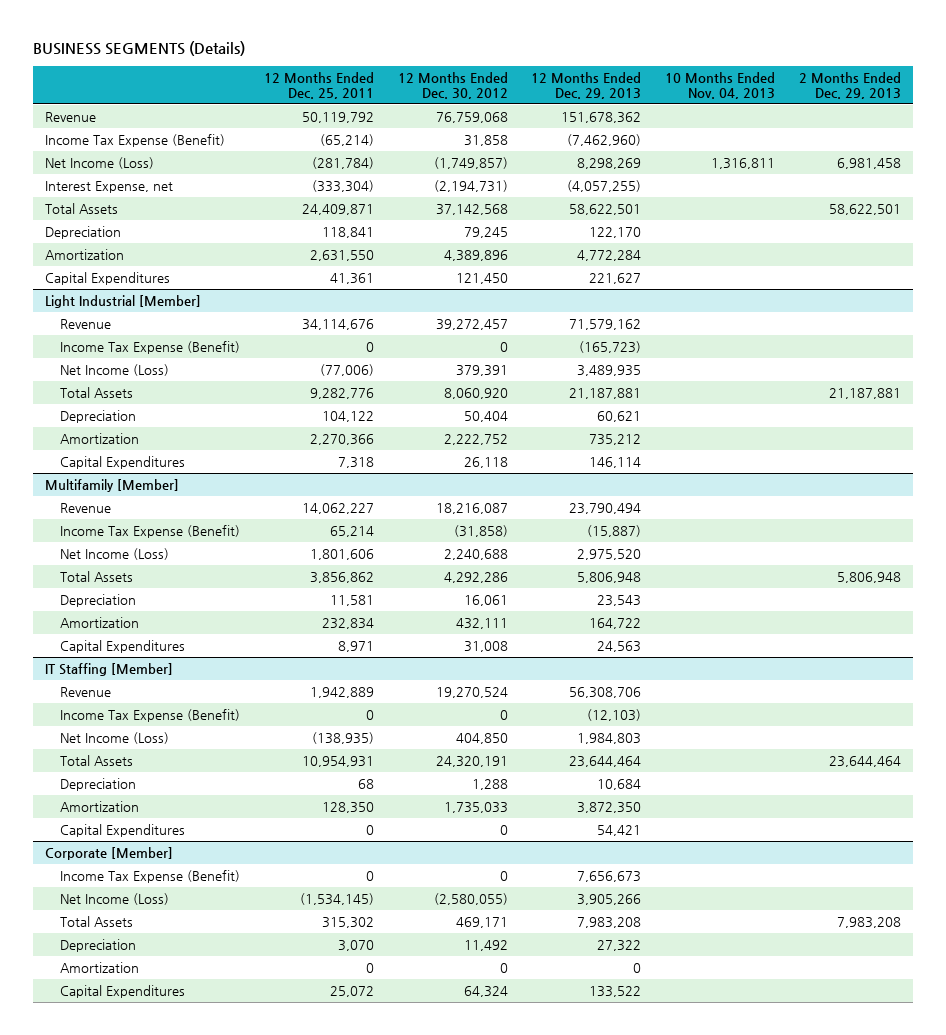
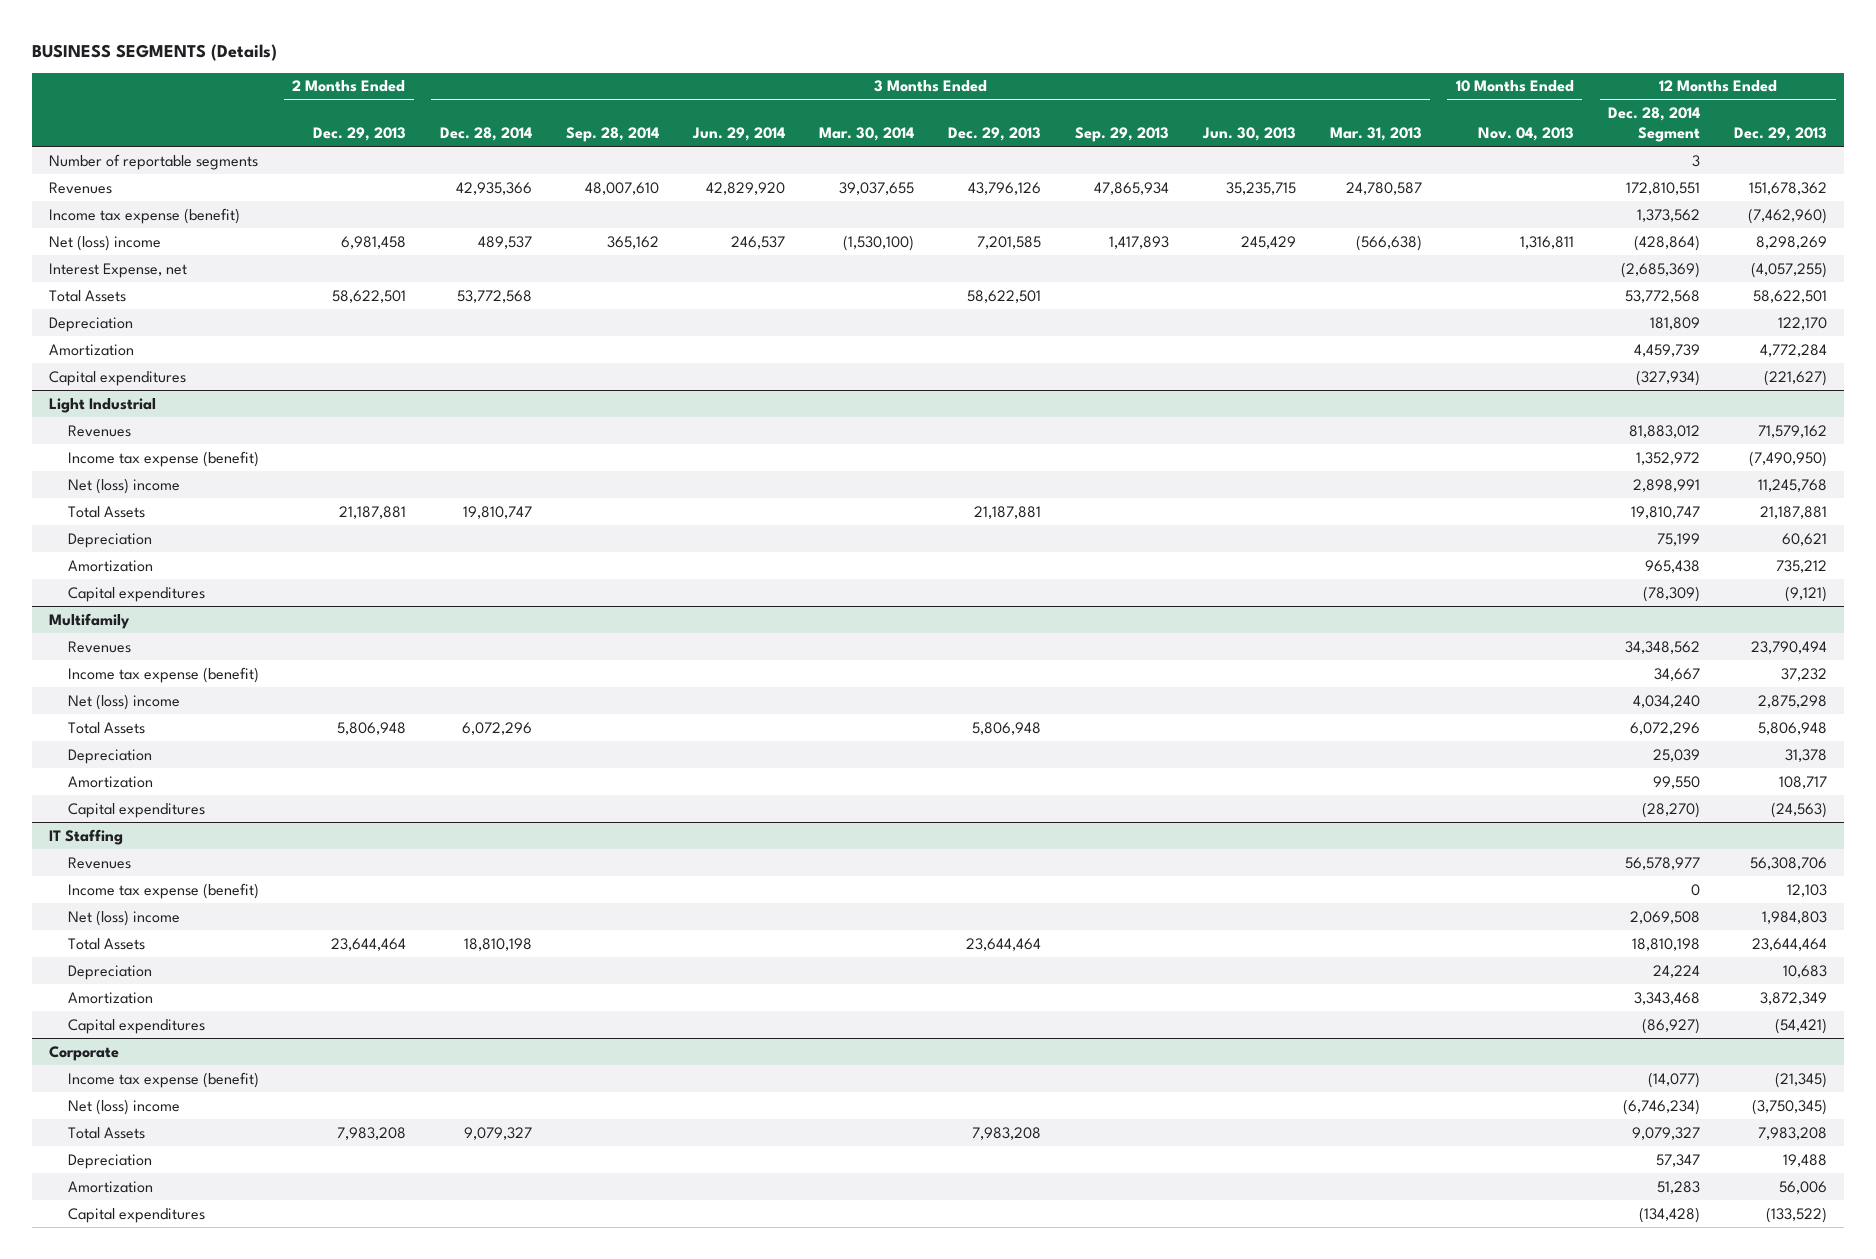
- | 12 Months Ended Dec. 25, 2011 | 12 Months Ended Dec. 30, 2012 | 12 Months Ended Dec. 29, 2013 | 10 Months Ended Nov. 04, 2013 | 2 Months Ended Dec. 29, 2013
+ | 2 Months Ended Dec. 29, 2013 | 3 Months Ended Dec. 28, 2014 | 3 Months Ended Sep. 28, 2014 | 3 Months Ended Jun. 29, 2014 | 3 Months Ended Mar. 30, 2014 | 3 Months Ended Dec. 29, 2013 | 3 Months Ended Sep. 29, 2013 | 3 Months Ended Jun. 30, 2013 | 3 Months Ended Mar. 31, 2013 | 10 Months Ended Nov. 04, 2013 | 12 Months Ended Dec. 28, 2014 Segment | 12 Months Ended Dec. 29, 2013
- Revenue | 50,119,792 | 76,759,068 | 151,678,362 | |
- Income Tax Expense (Benefit) | (65,214) | 31,858 | (7,462,960) | |
- Net Income (Loss) | (281,784) | (1,749,857) | 8,298,269 | 1,316,811 | 6,981,458
+ Number of reportable segments | | | | | | | | | | | 3 |
+ Revenues | | 42,935,366 | 48,007,610 | 42,829,920 | 39,037,655 | 43,796,126 | 47,865,934 | 35,235,715 | 24,780,587 | | 172,810,551 | 151,678,362
+ Income tax expense (benefit) | | | | | | | | | | | 1,373,562 | (7,462,960)
+ Net (loss) income | 6,981,458 | 489,537 | 365,162 | 246,537 | (1,530,100) | 7,201,585 | 1,417,893 | 245,429 | (566,638) | 1,316,811 | (428,864) | 8,298,269
- Capital Expenditures | 41,361 | 121,450 | 221,627 | |
- Light Industrial [Member]
- Revenue | 34,114,676 | 39,272,457 | 71,579,162 | |
- Income Tax Expense (Benefit) | 0 | 0 | (165,723) | |
- Net Income (Loss) | (77,006) | 379,391 | 3,489,935 | |
+ Capital expenditures | | | | | | | | | | | (327,934) | (221,627)
+ Light Industrial
+ Revenues | | | | | | | | | | | 81,883,012 | 71,579,162
+ Income tax expense (benefit) | | | | | | | | | | | 1,352,972 | (7,490,950)
+ Net (loss) income | | | | | | | | | | | 2,898,991 | 11,245,768
- Capital Expenditures | 7,318 | 26,118 | 146,114 | |
- Multifamily [Member]
- Revenue | 14,062,227 | 18,216,087 | 23,790,494 | |
- Income Tax Expense (Benefit) | 65,214 | (31,858) | (15,887) | |
- Net Income (Loss) | 1,801,606 | 2,240,688 | 2,975,520 | |
+ Capital expenditures | | | | | | | | | | | (78,309) | (9,121)
+ Multifamily
+ Revenues | | | | | | | | | | | 34,348,562 | 23,790,494
+ Income tax expense (benefit) | | | | | | | | | | | 34,667 | 37,232
+ Net (loss) income | | | | | | | | | | | 4,034,240 | 2,875,298
- Depreciation | 11,581 | 16,061 | 23,543 | |
- Amortization | 232,834 | 432,111 | 164,722 | |
- Capital Expenditures | 8,971 | 31,008 | 24,563 | |
- IT Staffing [Member]
- Revenue | 1,942,889 | 19,270,524 | 56,308,706 | |
- Income Tax Expense (Benefit) | 0 | 0 | (12,103) | |
- Net Income (Loss) | (138,935) | 404,850 | 1,984,803 | |
+ Depreciation | | | | | | | | | | | 25,039 | 31,378
+ Amortization | | | | | | | | | | | 99,550 | 108,717
+ Capital expenditures | | | | | | | | | | | (28,270) | (24,563)
+ IT Staffing
+ Revenues | | | | | | | | | | | 56,578,977 | 56,308,706
+ Income tax expense (benefit) | | | | | | | | | | | 0 | 12,103
+ Net (loss) income | | | | | | | | | | | 2,069,508 | 1,984,803
- Depreciation | 68 | 1,288 | 10,684 | |
- Amortization | 128,350 | 1,735,033 | 3,872,350 | |
- Capital Expenditures | 0 | 0 | 54,421 | |
- Corporate [Member]
- Income Tax Expense (Benefit) | 0 | 0 | 7,656,673 | |
- Net Income (Loss) | (1,534,145) | (2,580,055) | 3,905,266 | |
+ Depreciation | | | | | | | | | | | 24,224 | 10,683
+ Amortization | | | | | | | | | | | 3,343,468 | 3,872,349
+ Capital expenditures | | | | | | | | | | | (86,927) | (54,421)
+ Corporate
+ Income tax expense (benefit) | | | | | | | | | | | (14,077) | (21,345)
+ Net (loss) income | | | | | | | | | | | (6,746,234) | (3,750,345)
- Depreciation | 3,070 | 11,492 | 27,322 | |
- Amortization | 0 | 0 | 0 | |
- Capital Expenditures | 25,072 | 64,324 | 133,522 | |
+ Depreciation | | | | | | | | | | | 57,347 | 19,488
+ Amortization | | | | | | | | | | | 51,283 | 56,006
+ Capital expenditures | | | | | | | | | | | (134,428) | (133,522)

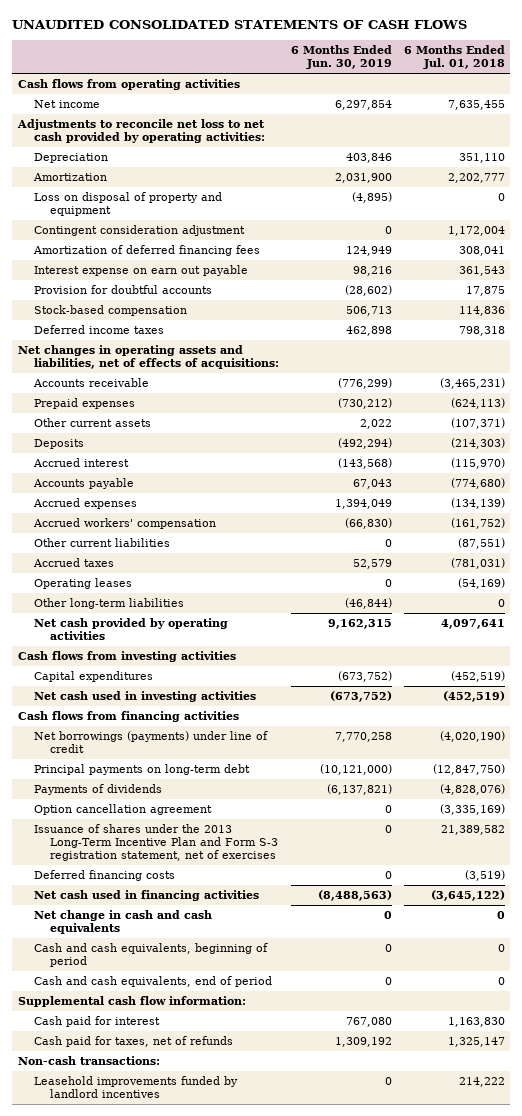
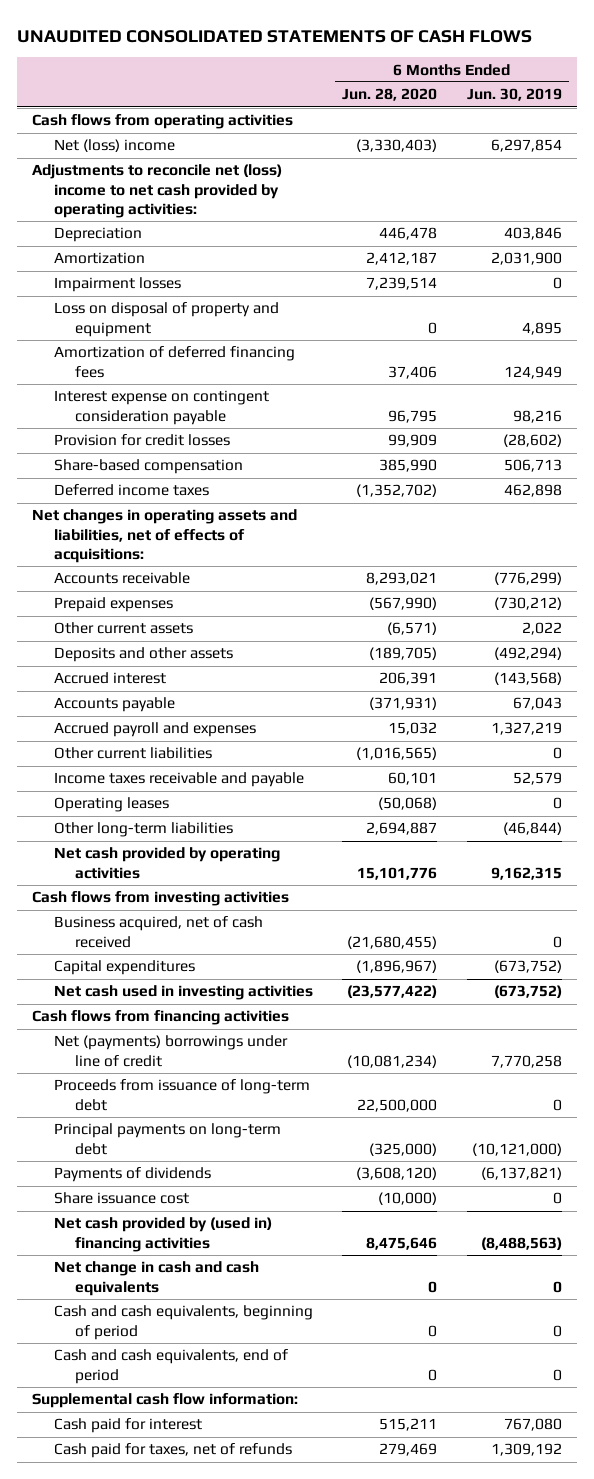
- | 6 Months Ended Jun. 30, 2019 | 6 Months Ended Jul. 01, 2018
+ | 6 Months Ended Jun. 28, 2020 | 6 Months Ended Jun. 30, 2019
- Net income | 6,297,854 | 7,635,455
- Adjustments to reconcile net loss to net cash provided by operating activities:
+ Net (loss) income | (3,330,403) | 6,297,854
+ Adjustments to reconcile net (loss) income to net cash provided by operating activities:
- Loss on disposal of property and equipment | (4,895) | 0
- Contingent consideration adjustment | 0 | 1,172,004
+ Impairment losses | 7,239,514 | 0
+ Loss on disposal of property and equipment | 0 | 4,895
- Interest expense on earn out payable | 98,216 | 361,543
- Provision for doubtful accounts | (28,602) | 17,875
- Stock-based compensation | 506,713 | 114,836
+ Interest expense on contingent consideration payable | 96,795 | 98,216
+ Provision for credit losses | 99,909 | (28,602)
+ Share-based compensation | 385,990 | 506,713
- Deposits | (492,294) | (214,303)
+ Deposits and other assets | (189,705) | (492,294)
- Accrued expenses | 1,394,049 | (134,139)
- Accrued workers' compensation | (66,830) | (161,752)
+ Accrued payroll and expenses | 15,032 | 1,327,219
- Accrued taxes | 52,579 | (781,031)
+ Income taxes receivable and payable | 60,101 | 52,579
+ Business acquired, net of cash received | (21,680,455) | 0
- Net borrowings (payments) under line of credit | 7,770,258 | (4,020,190)
+ Net (payments) borrowings under line of credit | (10,081,234) | 7,770,258
+ Proceeds from issuance of long-term debt | 22,500,000 | 0
- Option cancellation agreement | 0 | (3,335,169)
- Issuance of shares under the 2013 Long-Term Incentive Plan and Form S-3 registration statement, net of exercises | 0 | 21,389,582
- Deferred financing costs | 0 | (3,519)
- Net cash used in financing activities | (8,488,563) | (3,645,122)
+ Share issuance cost | (10,000) | 0
+ Net cash provided by (used in) financing activities | 8,475,646 | (8,488,563)
- Non-cash transactions:
- Leasehold improvements funded by landlord incentives | 0 | 214,222

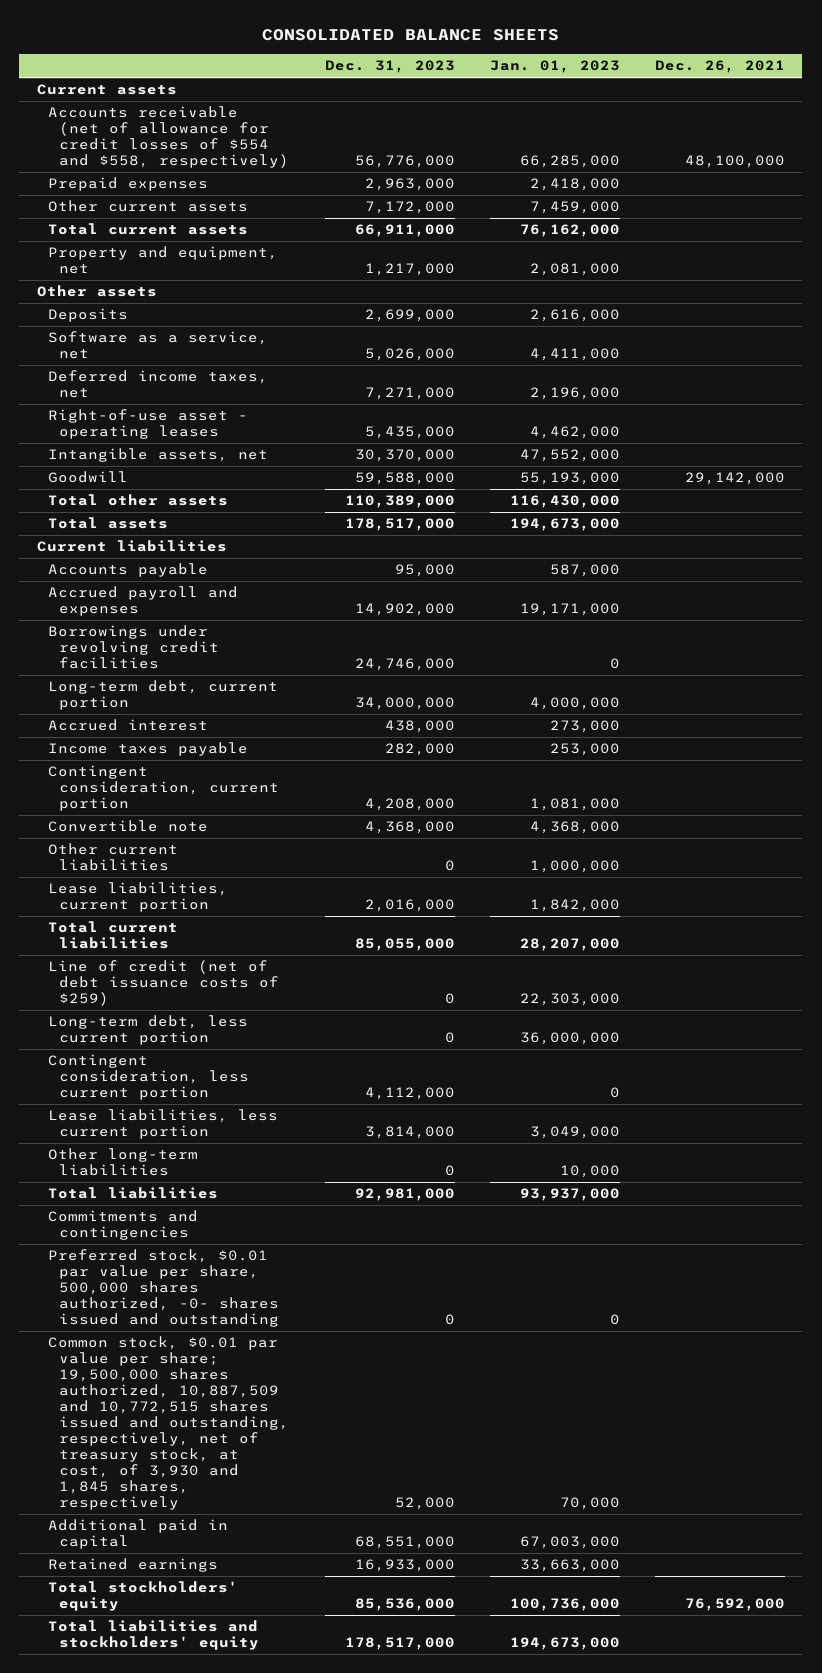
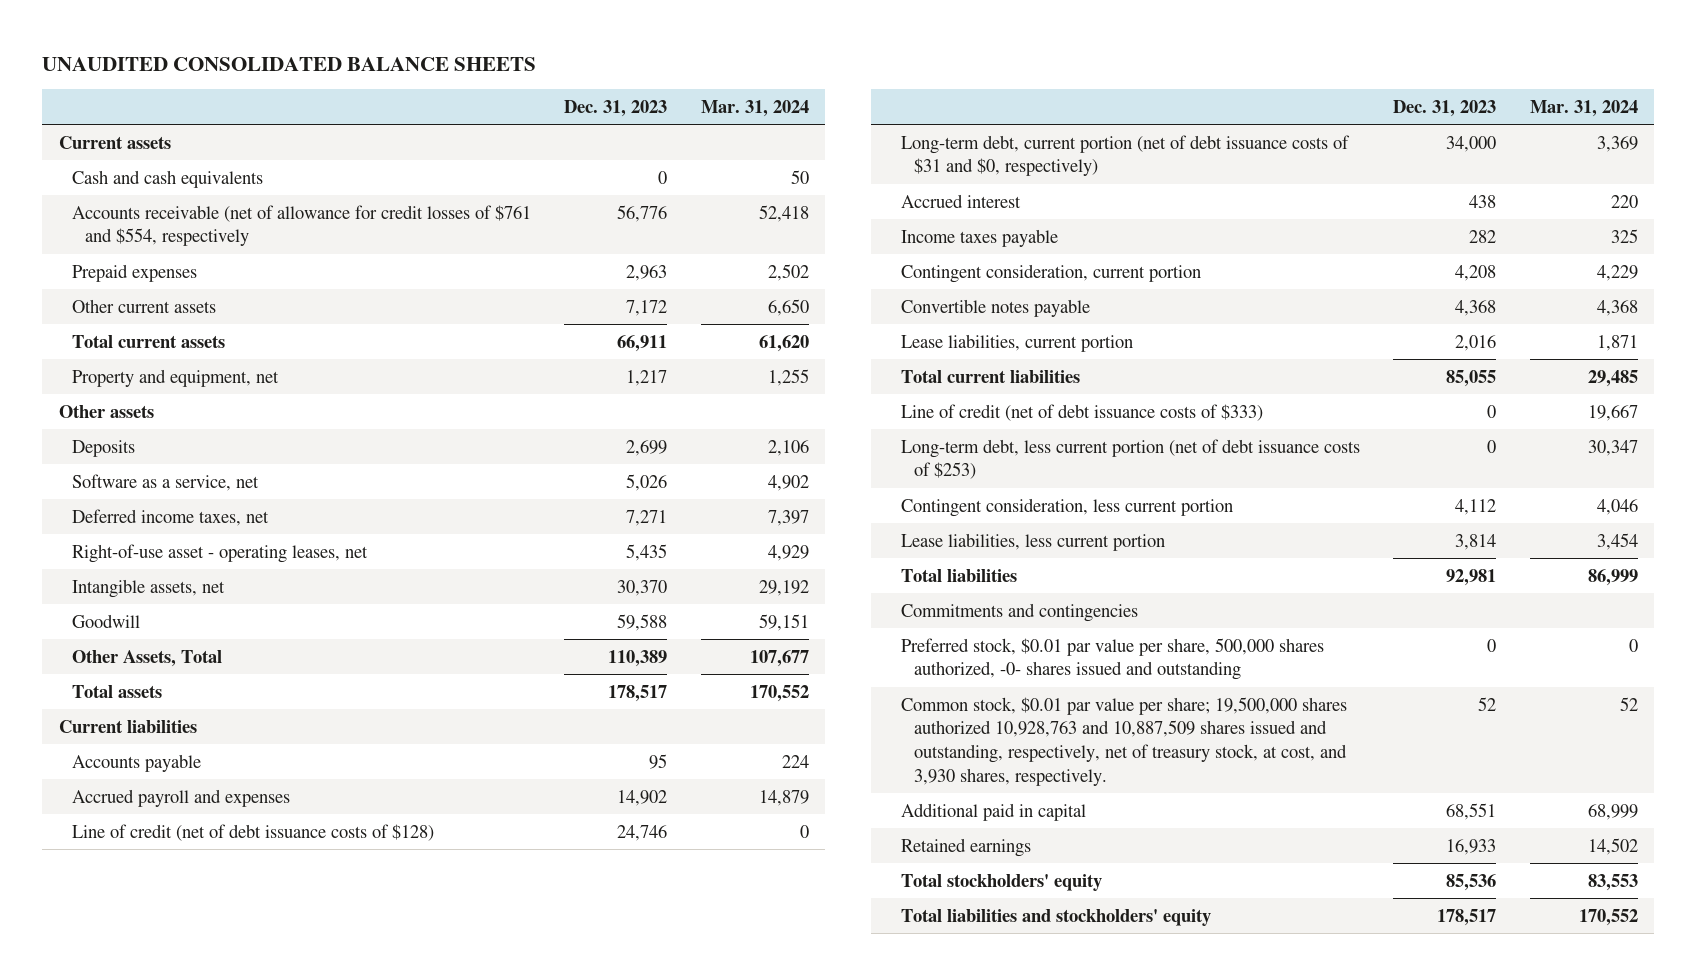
- CONSOLIDATED BALANCE SHEETS
+ UNAUDITED CONSOLIDATED BALANCE SHEETS
- | Dec. 31, 2023 | Jan. 01, 2023 | Dec. 26, 2021
+ | Dec. 31, 2023 | Mar. 31, 2024
- Accounts receivable (net of allowance for credit losses of $554 and $558, respectively) | 56,776,000 | 66,285,000 | 48,100,000
- Prepaid expenses | 2,963,000 | 2,418,000 |
- Other current assets | 7,172,000 | 7,459,000 |
- Total current assets | 66,911,000 | 76,162,000 |
- Property and equipment, net | 1,217,000 | 2,081,000 |
+ Cash and cash equivalents | 0 | 50
+ Accounts receivable (net of allowance for credit losses of $761 and $554, respectively | 56,776 | 52,418
+ Prepaid expenses | 2,963 | 2,502
+ Other current assets | 7,172 | 6,650
+ Total current assets | 66,911 | 61,620
+ Property and equipment, net | 1,217 | 1,255
- Deposits | 2,699,000 | 2,616,000 |
- Software as a service, net | 5,026,000 | 4,411,000 |
- Deferred income taxes, net | 7,271,000 | 2,196,000 |
- Right-of-use asset - operating leases | 5,435,000 | 4,462,000 |
- Intangible assets, net | 30,370,000 | 47,552,000 |
- Goodwill | 59,588,000 | 55,193,000 | 29,142,000
- Total other assets | 110,389,000 | 116,430,000 |
- Total assets | 178,517,000 | 194,673,000 |
+ Deposits | 2,699 | 2,106
+ Software as a service, net | 5,026 | 4,902
+ Deferred income taxes, net | 7,271 | 7,397
+ Right-of-use asset - operating leases, net | 5,435 | 4,929
+ Intangible assets, net | 30,370 | 29,192
+ Goodwill | 59,588 | 59,151
+ Other Assets, Total | 110,389 | 107,677
+ Total assets | 178,517 | 170,552
- Accounts payable | 95,000 | 587,000 |
- Accrued payroll and expenses | 14,902,000 | 19,171,000 |
- Borrowings under revolving credit facilities | 24,746,000 | 0 |
- Long-term debt, current portion | 34,000,000 | 4,000,000 |
- Accrued interest | 438,000 | 273,000 |
- Income taxes payable | 282,000 | 253,000 |
- Contingent consideration, current portion | 4,208,000 | 1,081,000 |
- Convertible note | 4,368,000 | 4,368,000 |
- Other current liabilities | 0 | 1,000,000 |
- Lease liabilities, current portion | 2,016,000 | 1,842,000 |
- Total current liabilities | 85,055,000 | 28,207,000 |
- Line of credit (net of debt issuance costs of $259) | 0 | 22,303,000 |
- Long-term debt, less current portion | 0 | 36,000,000 |
- Contingent consideration, less current portion | 4,112,000 | 0 |
- Lease liabilities, less current portion | 3,814,000 | 3,049,000 |
- Other long-term liabilities | 0 | 10,000 |
- Total liabilities | 92,981,000 | 93,937,000 |
+ Accounts payable | 95 | 224
+ Accrued payroll and expenses | 14,902 | 14,879
+ Line of credit (net of debt issuance costs of $128) | 24,746 | 0
+ Long-term debt, current portion (net of debt issuance costs of $31 and $0, respectively) | 34,000 | 3,369
+ Accrued interest | 438 | 220
+ Income taxes payable | 282 | 325
+ Contingent consideration, current portion | 4,208 | 4,229
+ Convertible notes payable | 4,368 | 4,368
+ Lease liabilities, current portion | 2,016 | 1,871
+ Total current liabilities | 85,055 | 29,485
+ Line of credit (net of debt issuance costs of $333) | 0 | 19,667
+ Long-term debt, less current portion (net of debt issuance costs of $253) | 0 | 30,347
+ Contingent consideration, less current portion | 4,112 | 4,046
+ Lease liabilities, less current portion | 3,814 | 3,454
+ Total liabilities | 92,981 | 86,999
- Common stock, $0.01 par value per share; 19,500,000 shares authorized, 10,887,509 and 10,772,515 shares issued and outstanding, respectively, net of treasury stock, at cost, of 3,930 and 1,845 shares, respectively | 52,000 | 70,000 |
- Additional paid in capital | 68,551,000 | 67,003,000 |
- Retained earnings | 16,933,000 | 33,663,000 |
- Total stockholders' equity | 85,536,000 | 100,736,000 | 76,592,000
- Total liabilities and stockholders' equity | 178,517,000 | 194,673,000 |
+ Common stock, $0.01 par value per share; 19,500,000 shares authorized 10,928,763 and 10,887,509 shares issued and outstanding, respectively, net of treasury stock, at cost, and 3,930 shares, respectively. | 52 | 52
+ Additional paid in capital | 68,551 | 68,999
+ Retained earnings | 16,933 | 14,502
+ Total stockholders' equity | 85,536 | 83,553
+ Total liabilities and stockholders' equity | 178,517 | 170,552

